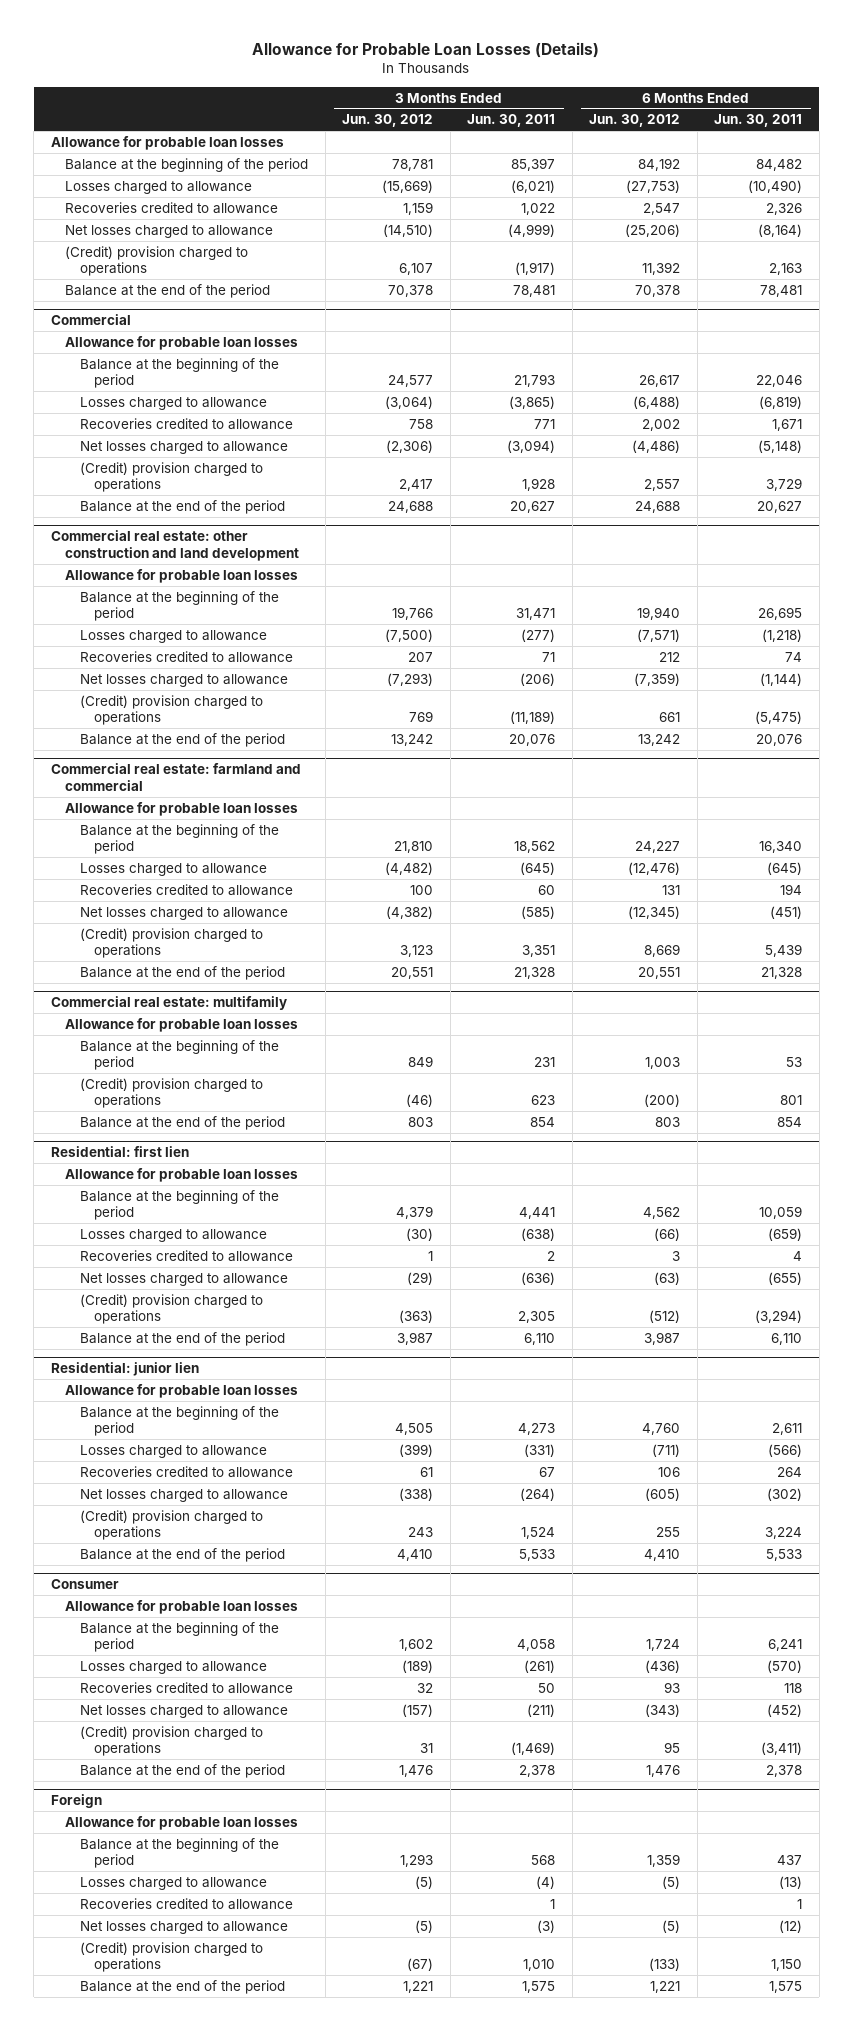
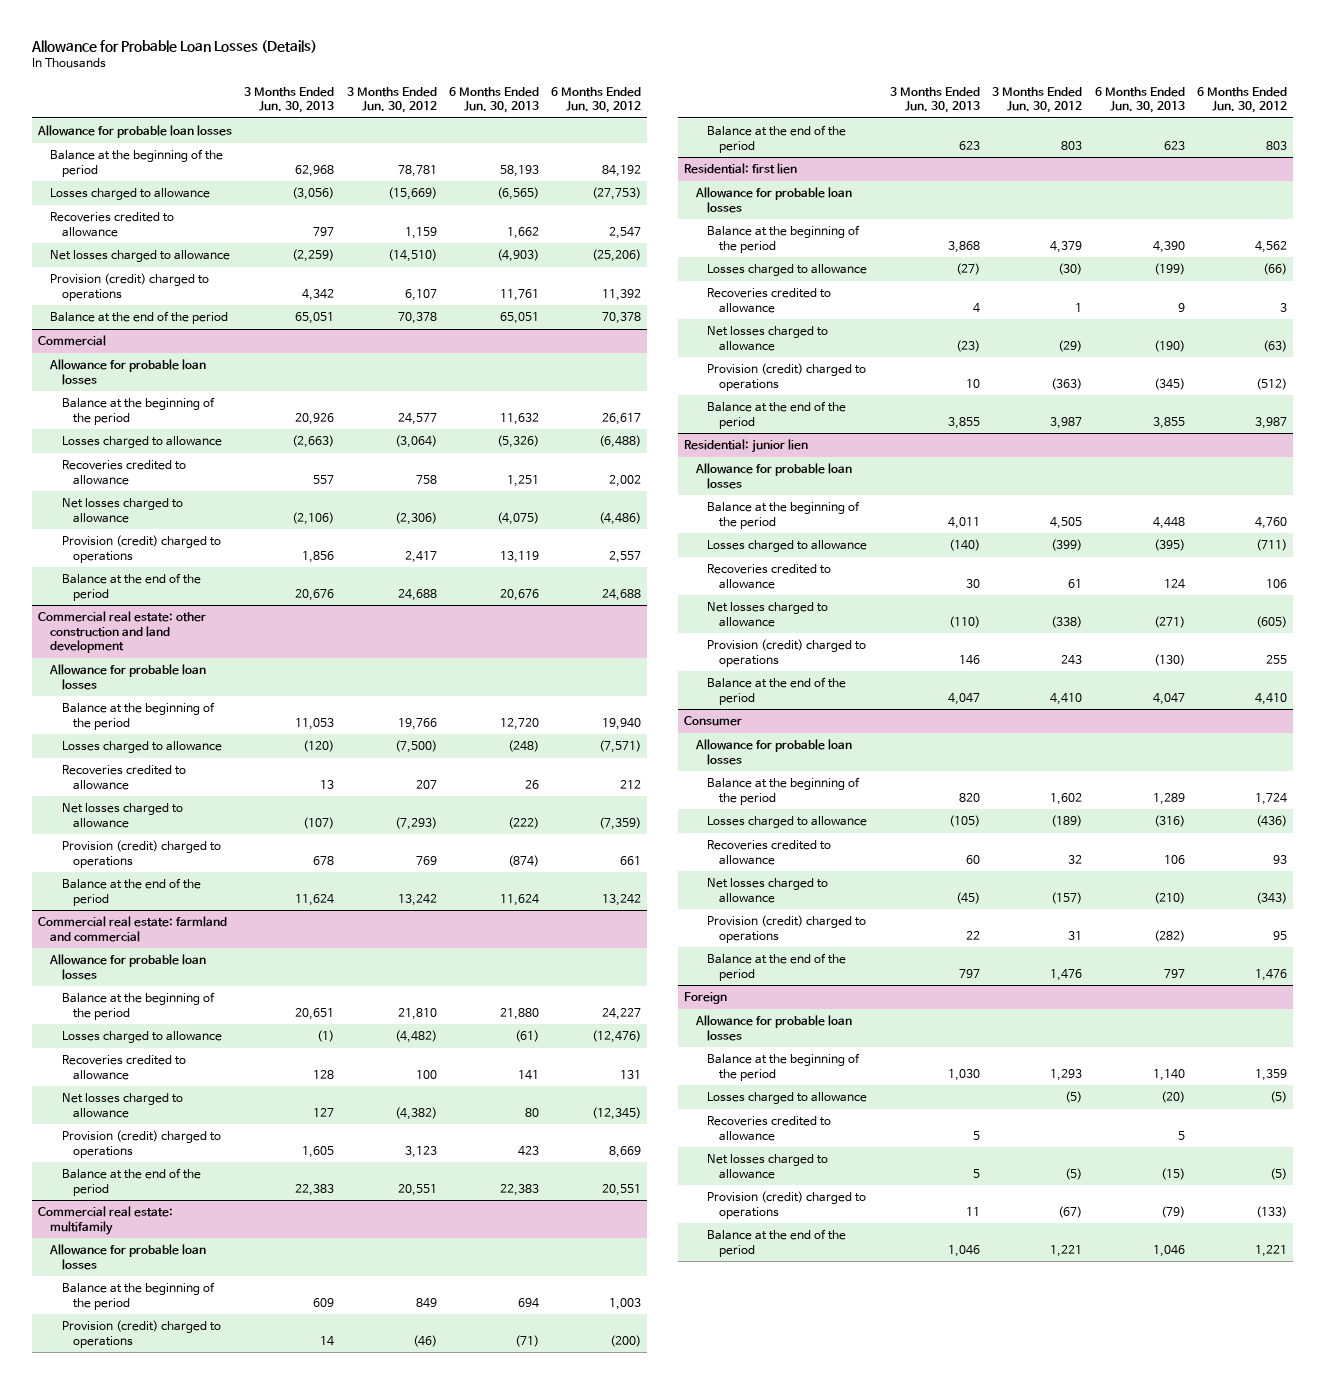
- | 3 Months Ended Jun. 30, 2012 | 3 Months Ended Jun. 30, 2011 | 6 Months Ended Jun. 30, 2012 | 6 Months Ended Jun. 30, 2011
+ | 3 Months Ended Jun. 30, 2013 | 3 Months Ended Jun. 30, 2012 | 6 Months Ended Jun. 30, 2013 | 6 Months Ended Jun. 30, 2012
- (Credit) provision charged to operations | 6,107 | (1,917) | 11,392 | 2,163
+ Provision (credit) charged to operations | 4,342 | 6,107 | 11,761 | 11,392
@ Commercial
- (Credit) provision charged to operations | 2,417 | 1,928 | 2,557 | 3,729
+ Provision (credit) charged to operations | 1,856 | 2,417 | 13,119 | 2,557
@ Commercial real estate: other construction and land development
- (Credit) provision charged to operations | 769 | (11,189) | 661 | (5,475)
+ Provision (credit) charged to operations | 678 | 769 | (874) | 661
@ Commercial real estate: farmland and commercial
- (Credit) provision charged to operations | 3,123 | 3,351 | 8,669 | 5,439
+ Provision (credit) charged to operations | 1,605 | 3,123 | 423 | 8,669
@ Commercial real estate: multifamily
- (Credit) provision charged to operations | (46) | 623 | (200) | 801
+ Provision (credit) charged to operations | 14 | (46) | (71) | (200)
@ Residential: first lien
- (Credit) provision charged to operations | (363) | 2,305 | (512) | (3,294)
+ Provision (credit) charged to operations | 10 | (363) | (345) | (512)
@ Residential: junior lien
- (Credit) provision charged to operations | 243 | 1,524 | 255 | 3,224
+ Provision (credit) charged to operations | 146 | 243 | (130) | 255
@ Consumer
- (Credit) provision charged to operations | 31 | (1,469) | 95 | (3,411)
+ Provision (credit) charged to operations | 22 | 31 | (282) | 95
@ Foreign
- (Credit) provision charged to operations | (67) | 1,010 | (133) | 1,150
+ Provision (credit) charged to operations | 11 | (67) | (79) | (133)

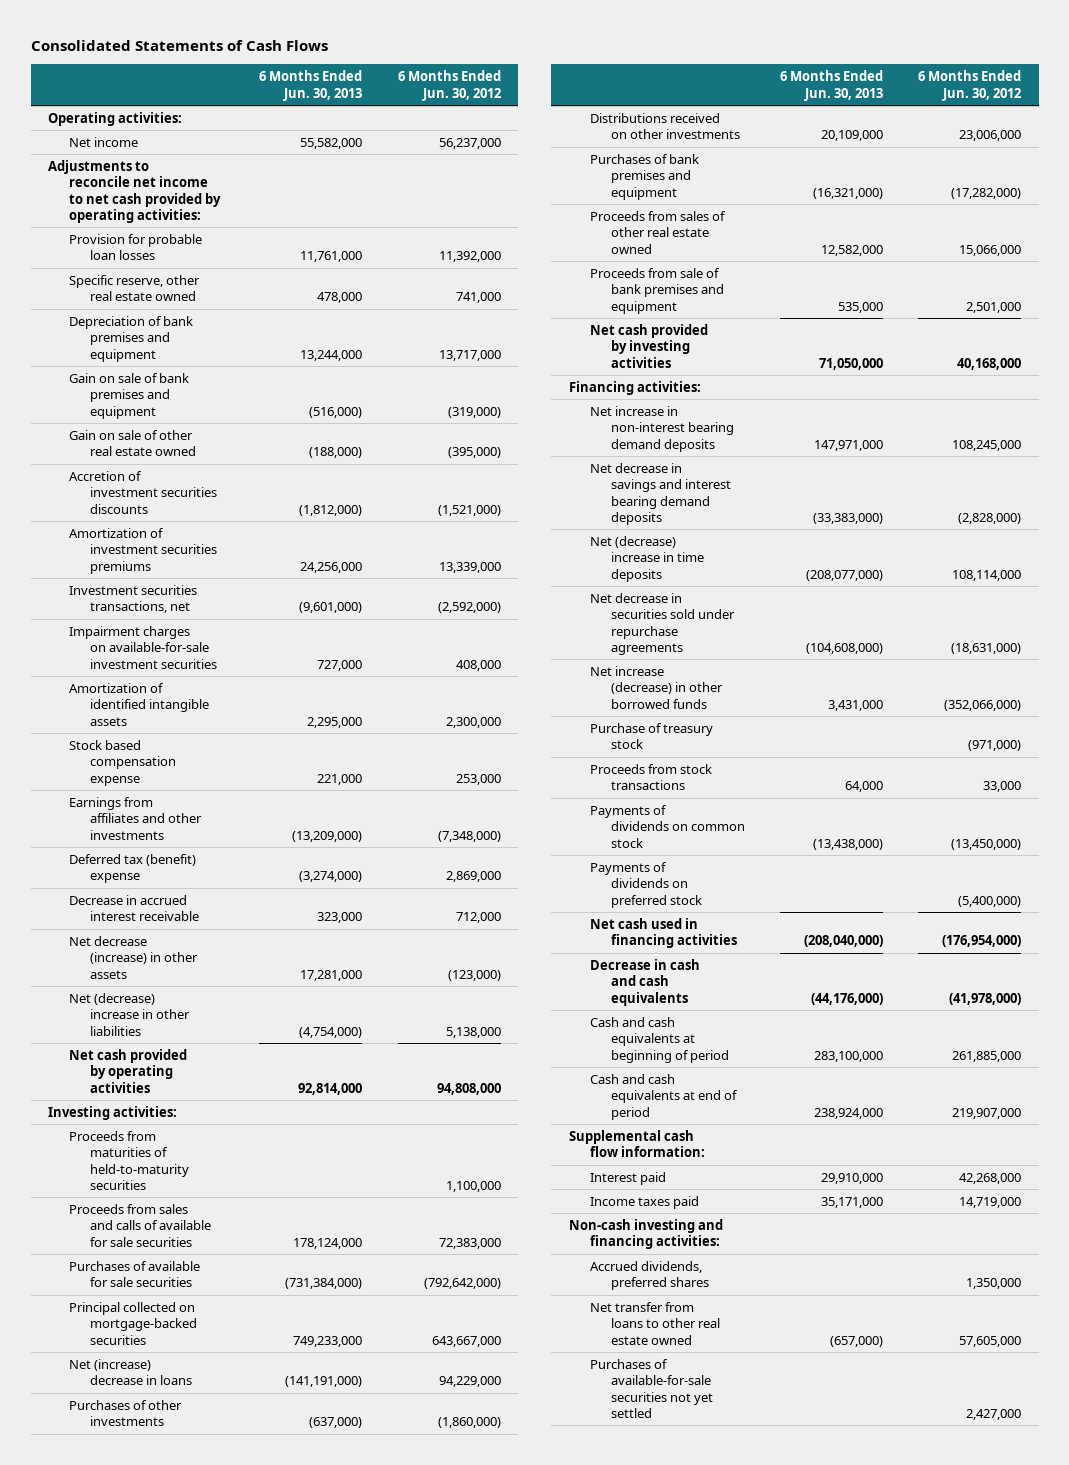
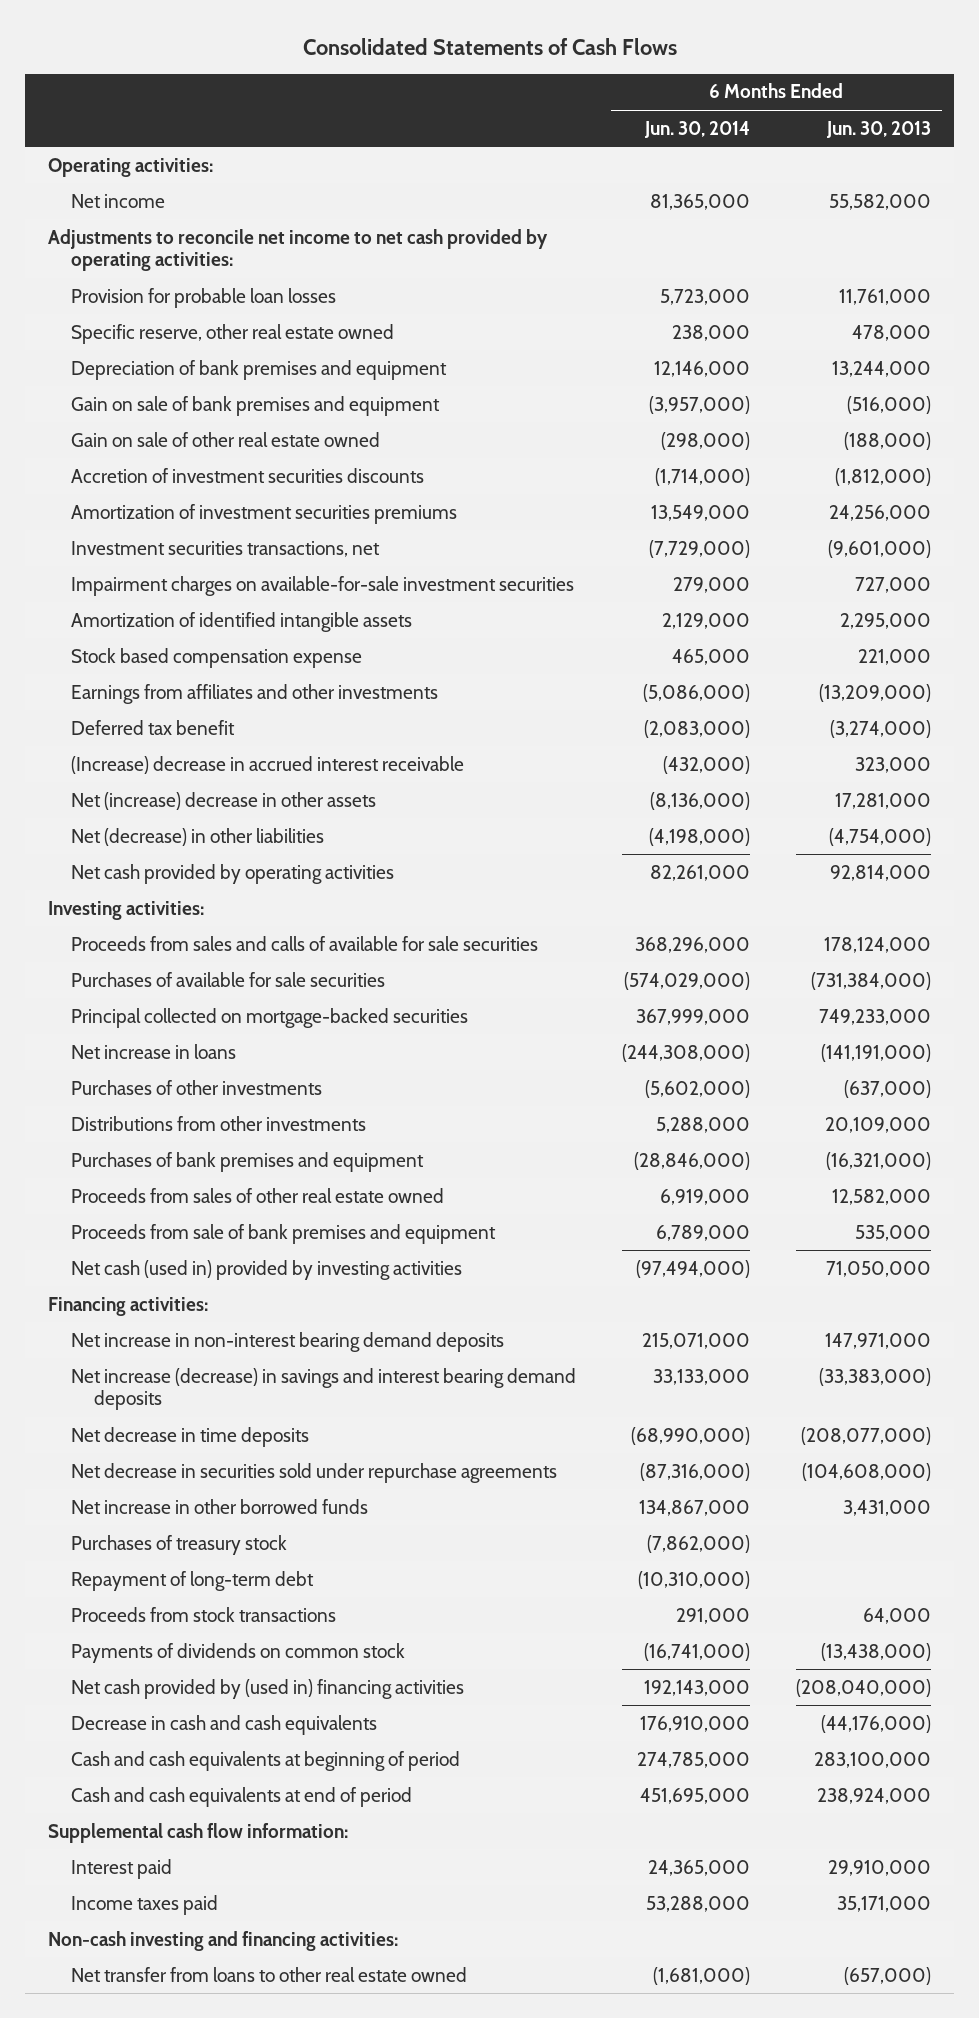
- | 6 Months Ended Jun. 30, 2013 | 6 Months Ended Jun. 30, 2012
+ | 6 Months Ended Jun. 30, 2014 | 6 Months Ended Jun. 30, 2013
- Deferred tax (benefit) expense | (3,274,000) | 2,869,000
- Decrease in accrued interest receivable | 323,000 | 712,000
- Net decrease (increase) in other assets | 17,281,000 | (123,000)
- Net (decrease) increase in other liabilities | (4,754,000) | 5,138,000
+ Deferred tax benefit | (2,083,000) | (3,274,000)
+ (Increase) decrease in accrued interest receivable | (432,000) | 323,000
+ Net (increase) decrease in other assets | (8,136,000) | 17,281,000
+ Net (decrease) in other liabilities | (4,198,000) | (4,754,000)
- Proceeds from maturities of held-to-maturity securities | | 1,100,000
- Net (increase) decrease in loans | (141,191,000) | 94,229,000
+ Net increase in loans | (244,308,000) | (141,191,000)
- Distributions received on other investments | 20,109,000 | 23,006,000
+ Distributions from other investments | 5,288,000 | 20,109,000
- Net cash provided by investing activities | 71,050,000 | 40,168,000
+ Net cash (used in) provided by investing activities | (97,494,000) | 71,050,000
- Net decrease in savings and interest bearing demand deposits | (33,383,000) | (2,828,000)
- Net (decrease) increase in time deposits | (208,077,000) | 108,114,000
+ Net increase (decrease) in savings and interest bearing demand deposits | 33,133,000 | (33,383,000)
+ Net decrease in time deposits | (68,990,000) | (208,077,000)
- Net increase (decrease) in other borrowed funds | 3,431,000 | (352,066,000)
- Purchase of treasury stock | | (971,000)
+ Net increase in other borrowed funds | 134,867,000 | 3,431,000
+ Purchases of treasury stock | (7,862,000) |
+ Repayment of long-term debt | (10,310,000) |
- Payments of dividends on preferred stock | | (5,400,000)
- Net cash used in financing activities | (208,040,000) | (176,954,000)
+ Net cash provided by (used in) financing activities | 192,143,000 | (208,040,000)
- Accrued dividends, preferred shares | | 1,350,000
- Purchases of available-for-sale securities not yet settled | | 2,427,000

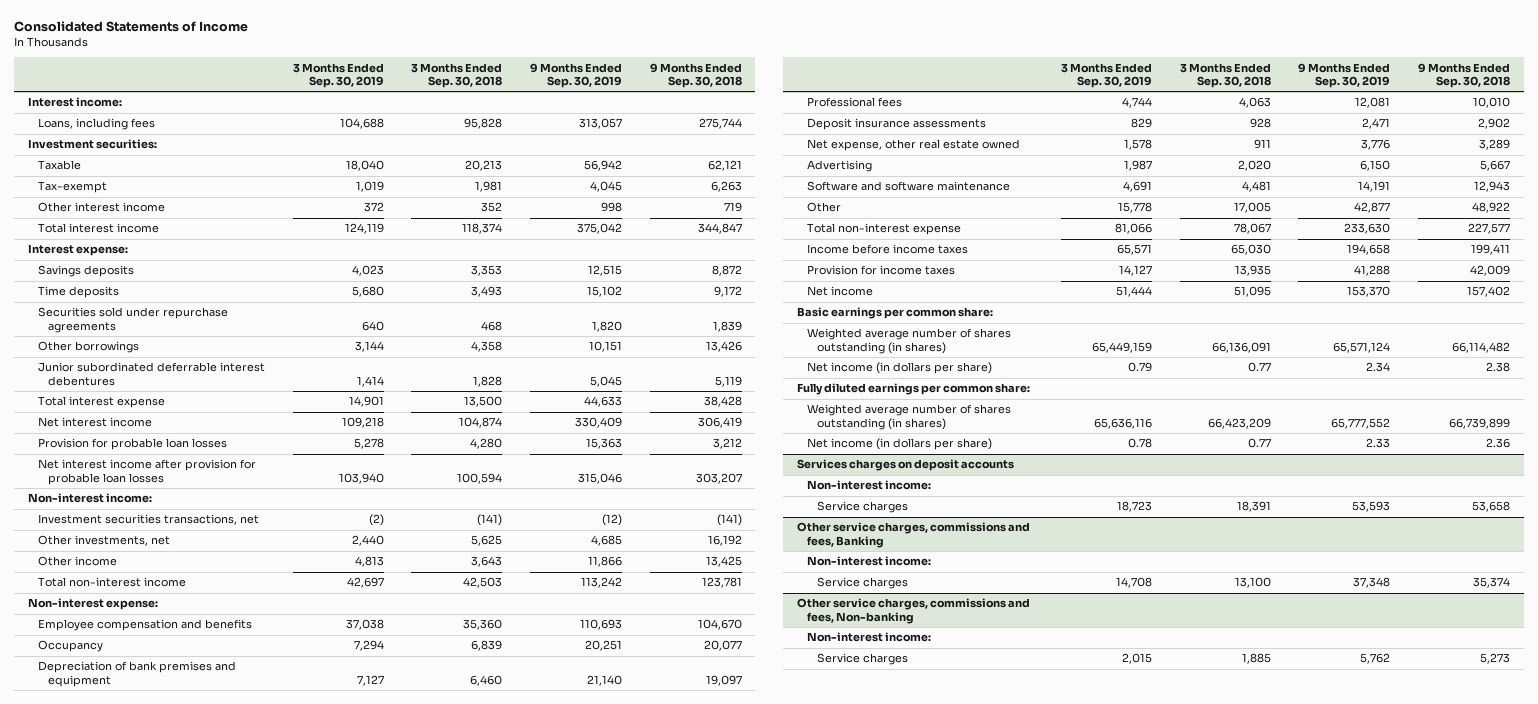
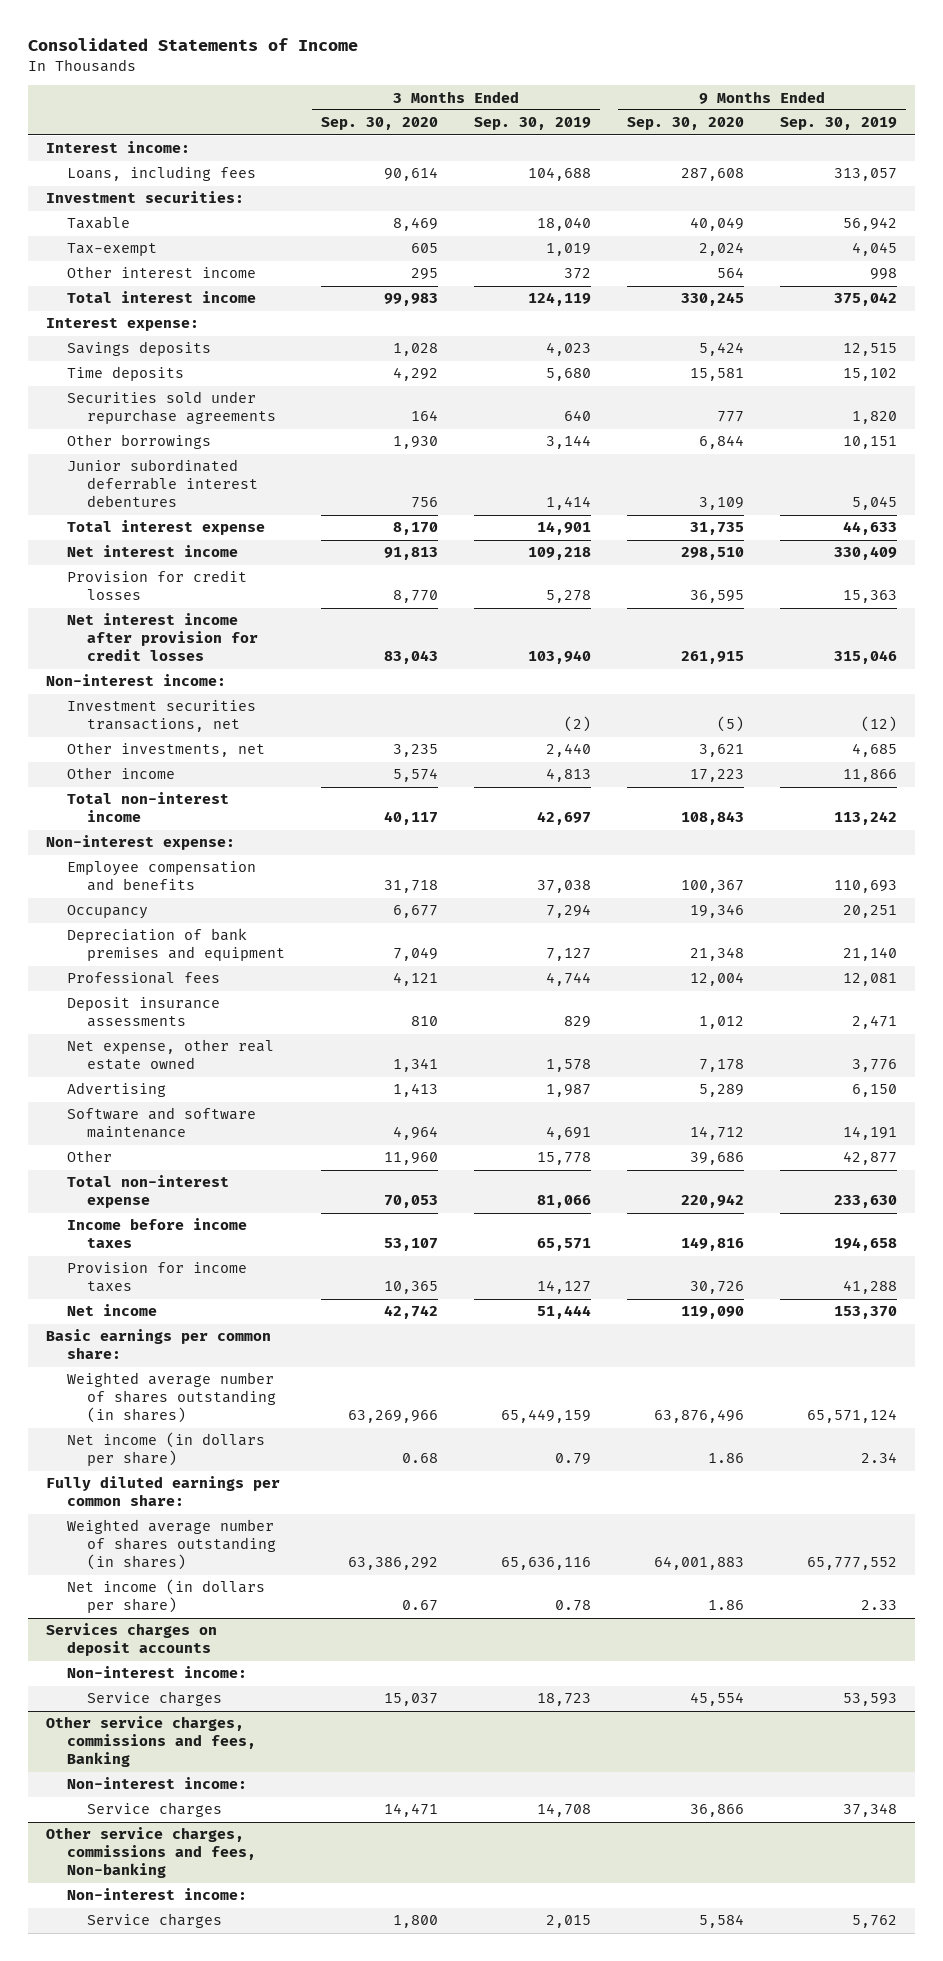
- | 3 Months Ended Sep. 30, 2019 | 3 Months Ended Sep. 30, 2018 | 9 Months Ended Sep. 30, 2019 | 9 Months Ended Sep. 30, 2018
+ | 3 Months Ended Sep. 30, 2020 | 3 Months Ended Sep. 30, 2019 | 9 Months Ended Sep. 30, 2020 | 9 Months Ended Sep. 30, 2019
- Provision for probable loan losses | 5,278 | 4,280 | 15,363 | 3,212
- Net interest income after provision for probable loan losses | 103,940 | 100,594 | 315,046 | 303,207
+ Provision for credit losses | 8,770 | 5,278 | 36,595 | 15,363
+ Net interest income after provision for credit losses | 83,043 | 103,940 | 261,915 | 315,046

